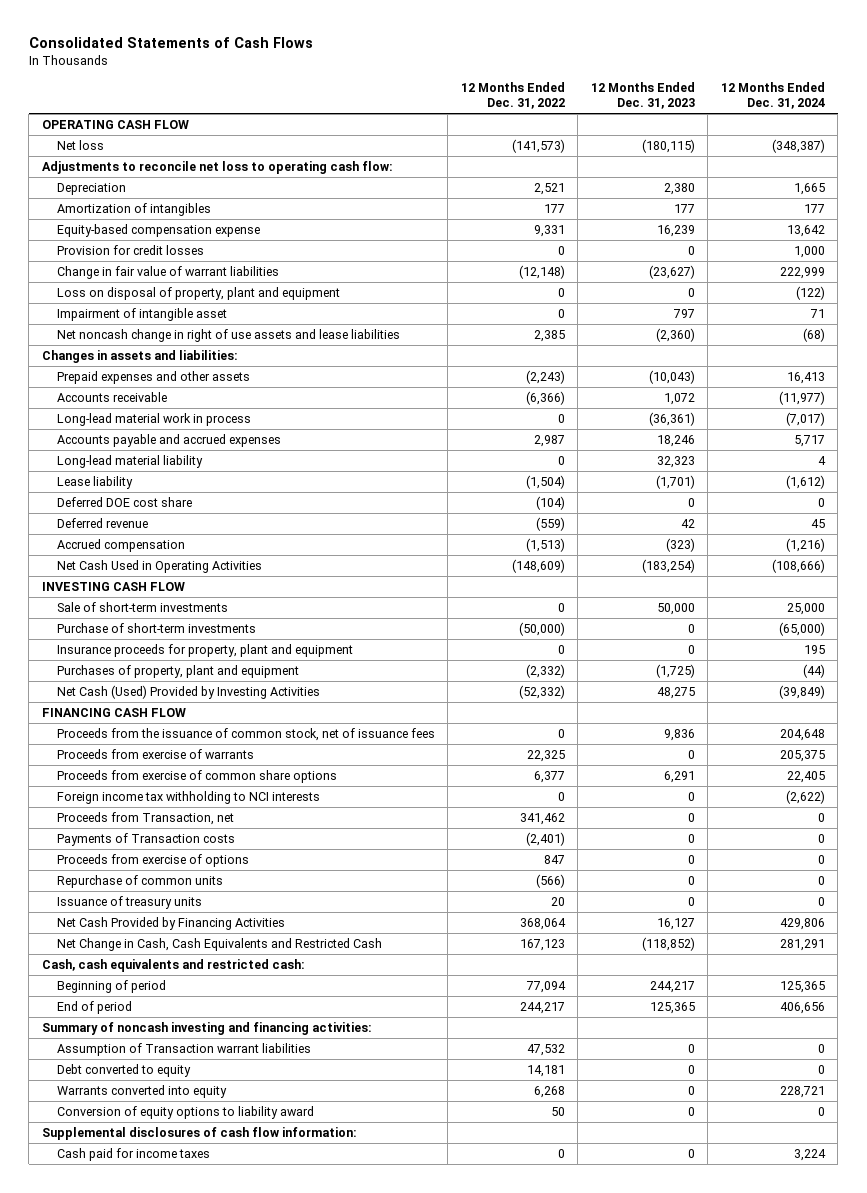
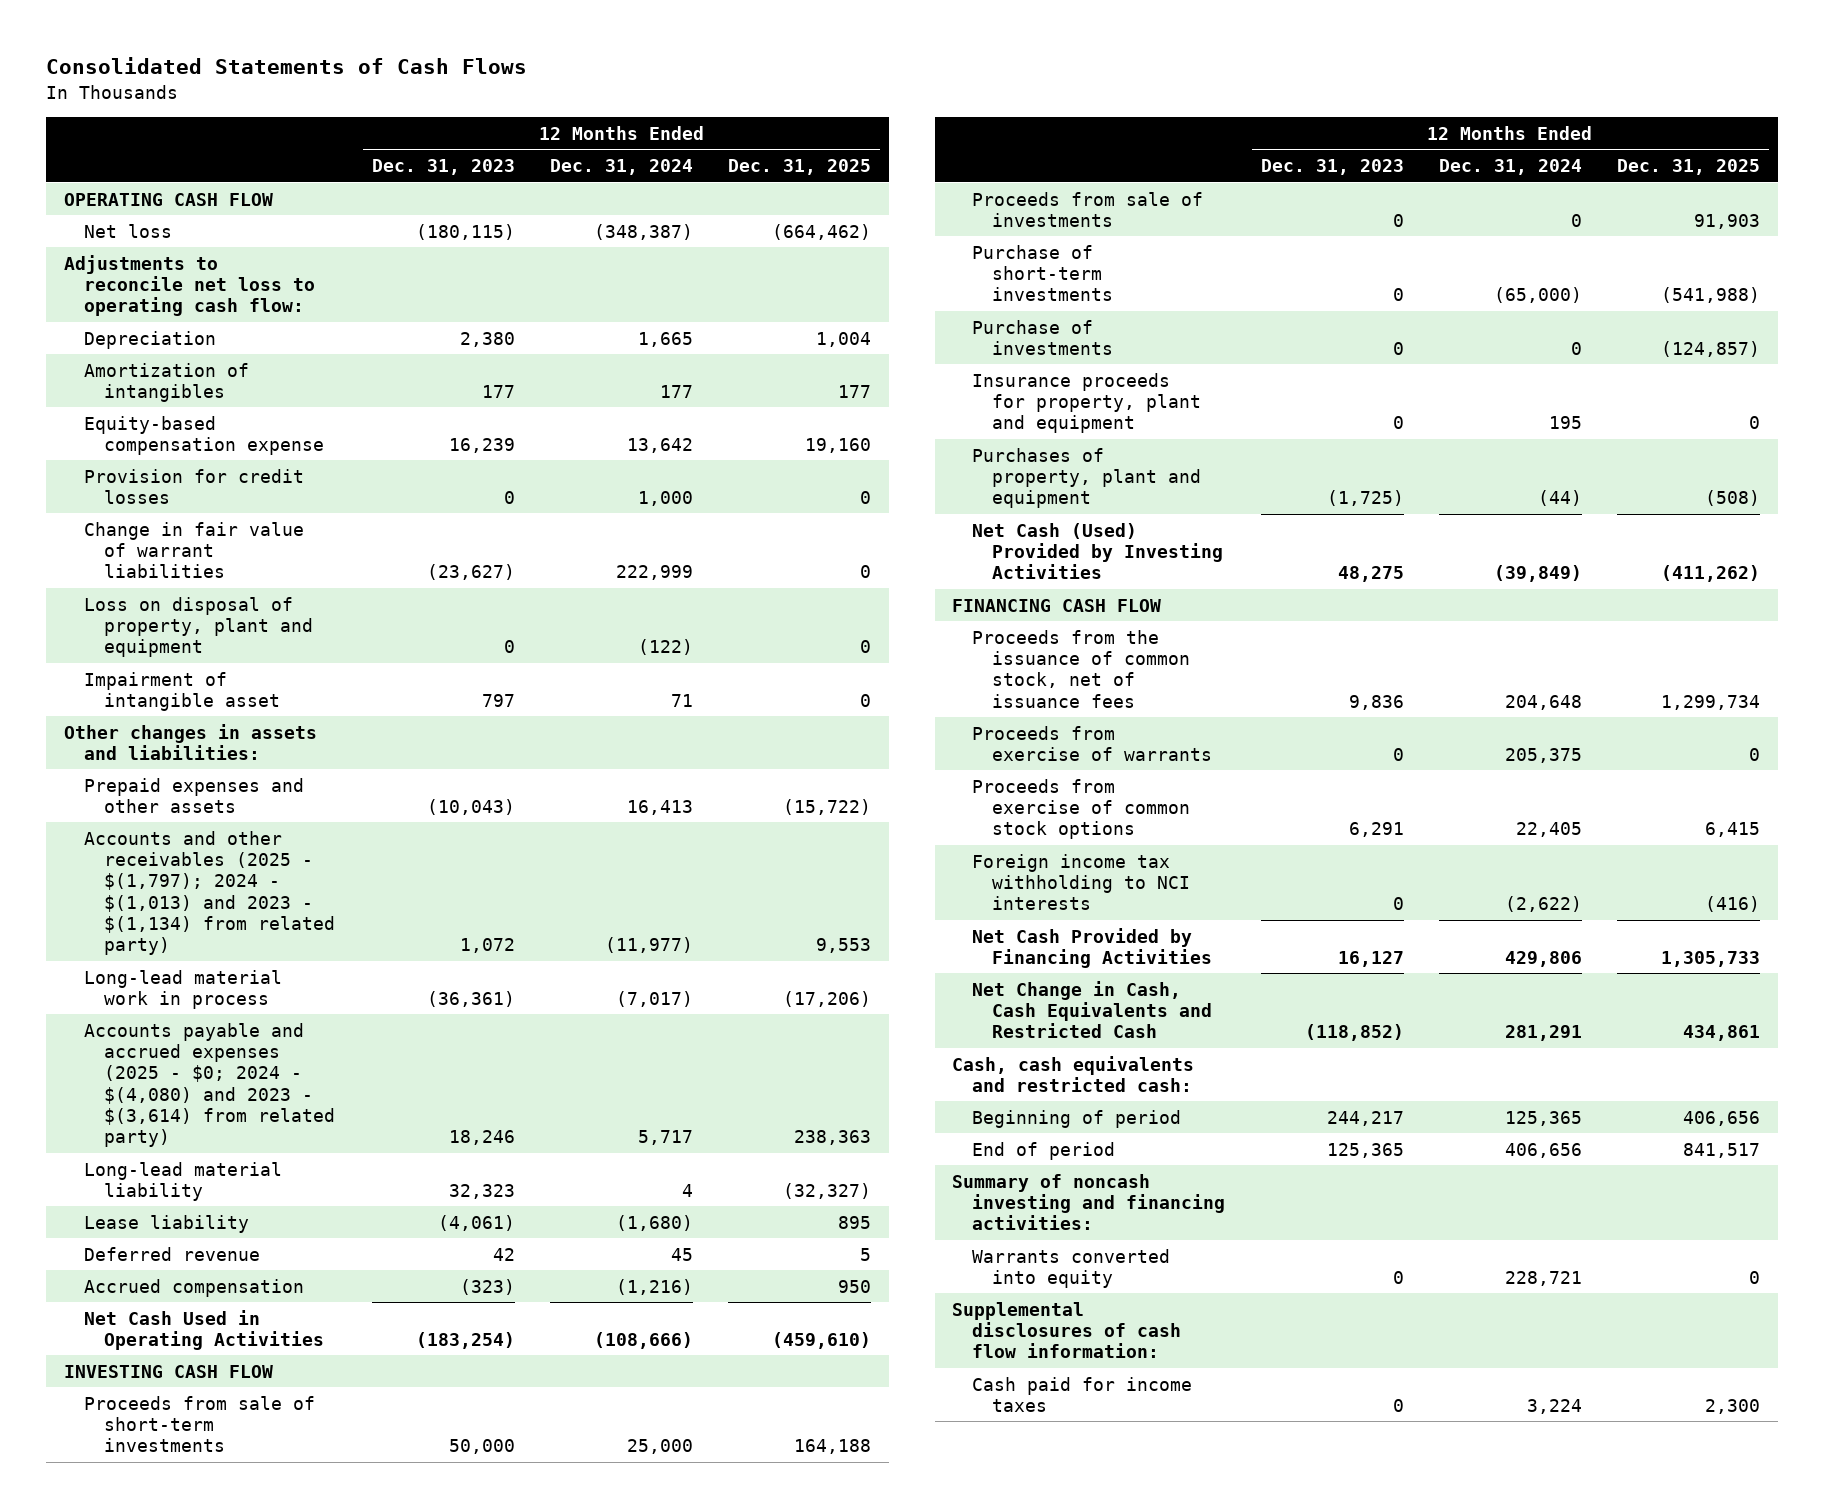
- | 12 Months Ended Dec. 31, 2022 | 12 Months Ended Dec. 31, 2023 | 12 Months Ended Dec. 31, 2024
+ | 12 Months Ended Dec. 31, 2023 | 12 Months Ended Dec. 31, 2024 | 12 Months Ended Dec. 31, 2025
- Net noncash change in right of use assets and lease liabilities | 2,385 | (2,360) | (68)
- Changes in assets and liabilities:
+ Other changes in assets and liabilities:
- Accounts receivable | (6,366) | 1,072 | (11,977)
+ Accounts and other receivables (2025 - $(1,797); 2024 - $(1,013) and 2023 - $(1,134) from related party) | 1,072 | (11,977) | 9,553
- Accounts payable and accrued expenses | 2,987 | 18,246 | 5,717
+ Accounts payable and accrued expenses (2025 - $0; 2024 - $(4,080) and 2023 - $(3,614) from related party) | 18,246 | 5,717 | 238,363
- Lease liability | (1,504) | (1,701) | (1,612)
- Deferred DOE cost share | (104) | 0 | 0
+ Lease liability | (4,061) | (1,680) | 895
- Sale of short-term investments | 0 | 50,000 | 25,000
+ Proceeds from sale of short-term investments | 50,000 | 25,000 | 164,188
+ Proceeds from sale of investments | 0 | 0 | 91,903
+ Purchase of investments | 0 | 0 | (124,857)
- Proceeds from exercise of common share options | 6,377 | 6,291 | 22,405
+ Proceeds from exercise of common stock options | 6,291 | 22,405 | 6,415
- Proceeds from Transaction, net | 341,462 | 0 | 0
- Payments of Transaction costs | (2,401) | 0 | 0
- Proceeds from exercise of options | 847 | 0 | 0
- Repurchase of common units | (566) | 0 | 0
- Issuance of treasury units | 20 | 0 | 0
- Assumption of Transaction warrant liabilities | 47,532 | 0 | 0
- Debt converted to equity | 14,181 | 0 | 0
- Conversion of equity options to liability award | 50 | 0 | 0

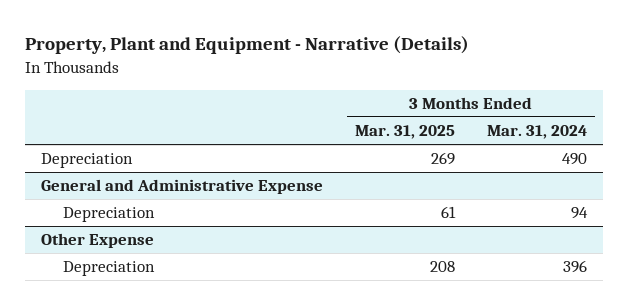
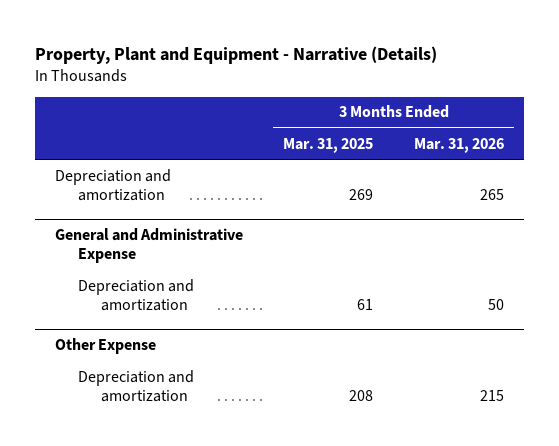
- | 3 Months Ended Mar. 31, 2025 | 3 Months Ended Mar. 31, 2024
+ | 3 Months Ended Mar. 31, 2025 | 3 Months Ended Mar. 31, 2026
- Depreciation | 269 | 490
+ Depreciation and amortization | 269 | 265
@ General and Administrative Expense
- Depreciation | 61 | 94
+ Depreciation and amortization | 61 | 50
@ Other Expense
- Depreciation | 208 | 396
+ Depreciation and amortization | 208 | 215

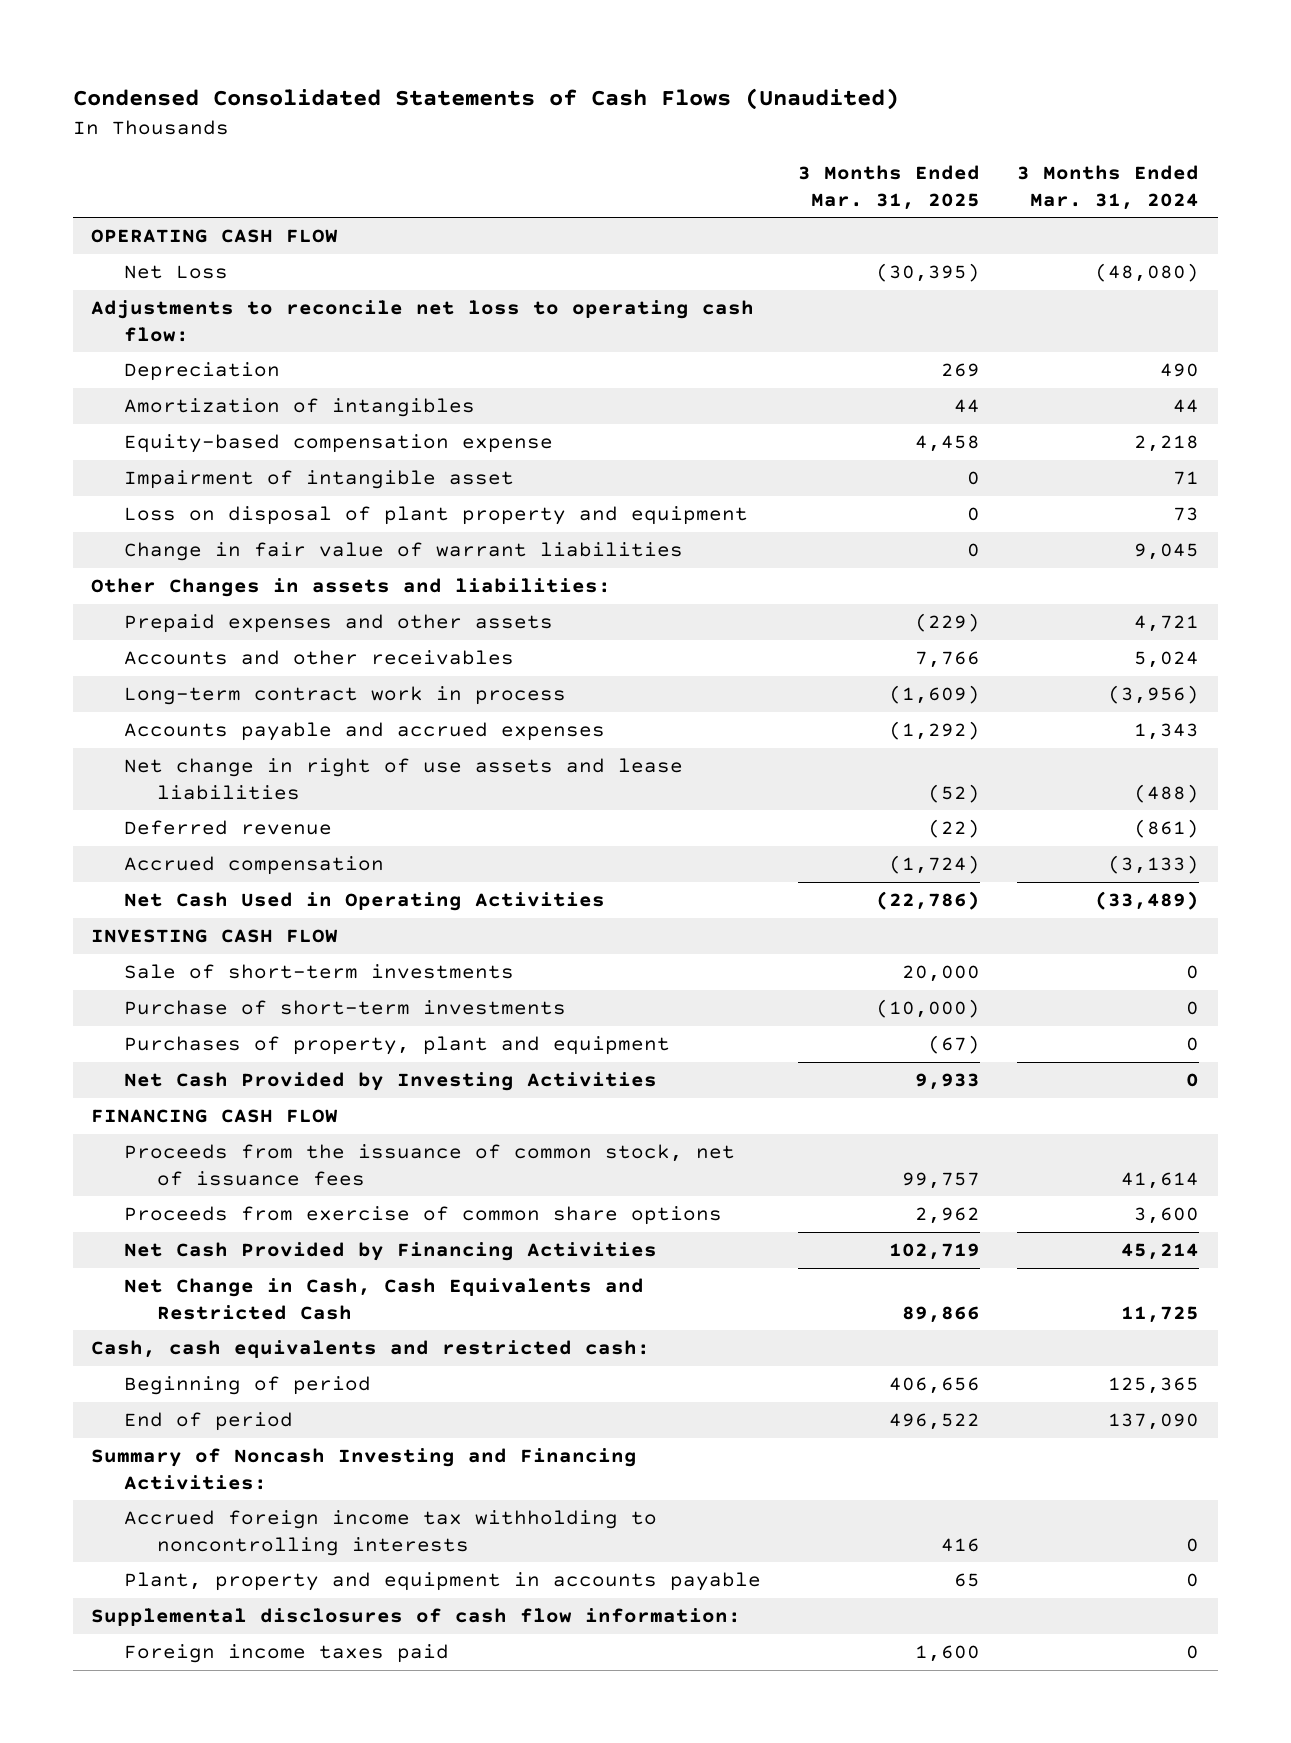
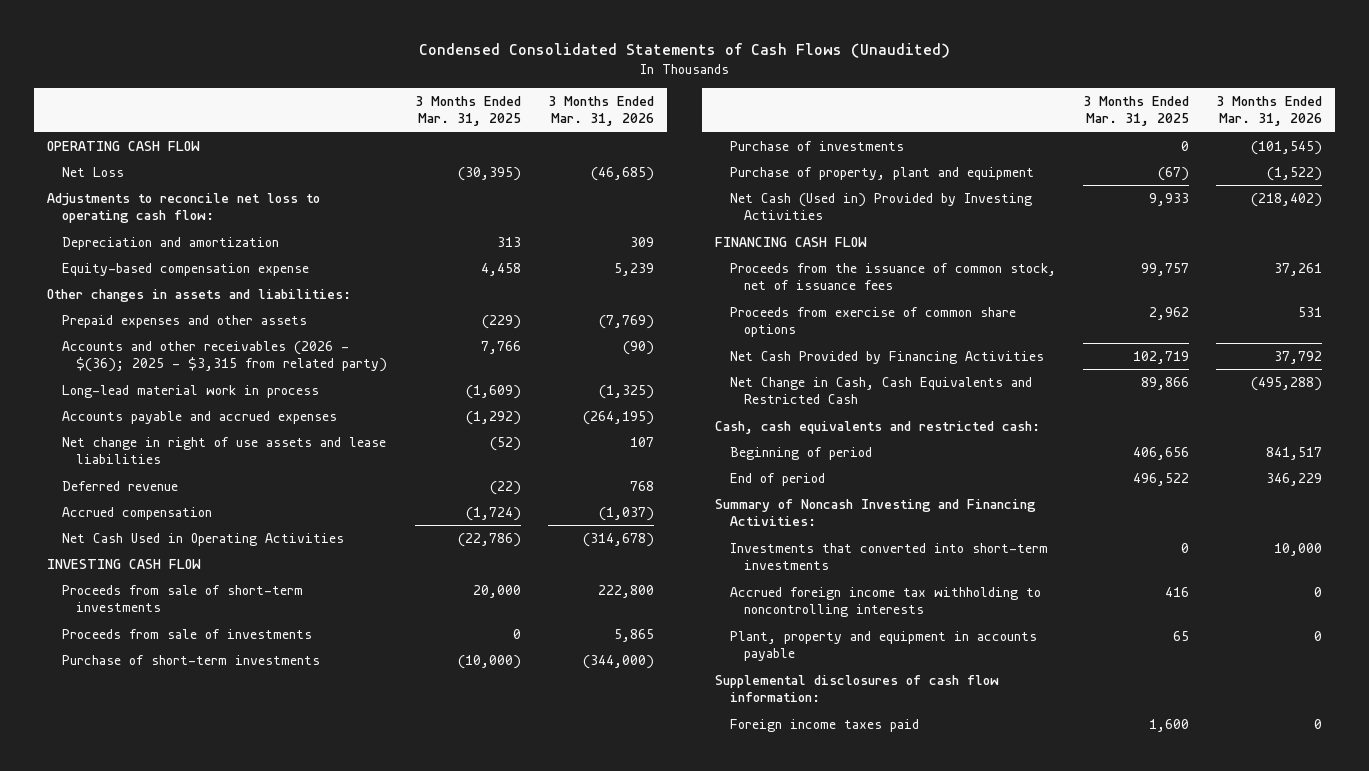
- | 3 Months Ended Mar. 31, 2025 | 3 Months Ended Mar. 31, 2024
+ | 3 Months Ended Mar. 31, 2025 | 3 Months Ended Mar. 31, 2026
- Depreciation | 269 | 490
- Amortization of intangibles | 44 | 44
+ Depreciation and amortization | 313 | 309
- Impairment of intangible asset | 0 | 71
- Loss on disposal of plant property and equipment | 0 | 73
- Change in fair value of warrant liabilities | 0 | 9,045
- Other Changes in assets and liabilities:
+ Other changes in assets and liabilities:
- Accounts and other receivables | 7,766 | 5,024
- Long-term contract work in process | (1,609) | (3,956)
+ Accounts and other receivables (2026 - $(36); 2025 - $3,315 from related party) | 7,766 | (90)
+ Long-lead material work in process | (1,609) | (1,325)
- Sale of short-term investments | 20,000 | 0
+ Proceeds from sale of short-term investments | 20,000 | 222,800
+ Proceeds from sale of investments | 0 | 5,865
- Purchases of property, plant and equipment | (67) | 0
- Net Cash Provided by Investing Activities | 9,933 | 0
+ Purchase of investments | 0 | (101,545)
+ Purchase of property, plant and equipment | (67) | (1,522)
+ Net Cash (Used in) Provided by Investing Activities | 9,933 | (218,402)
+ Investments that converted into short-term investments | 0 | 10,000

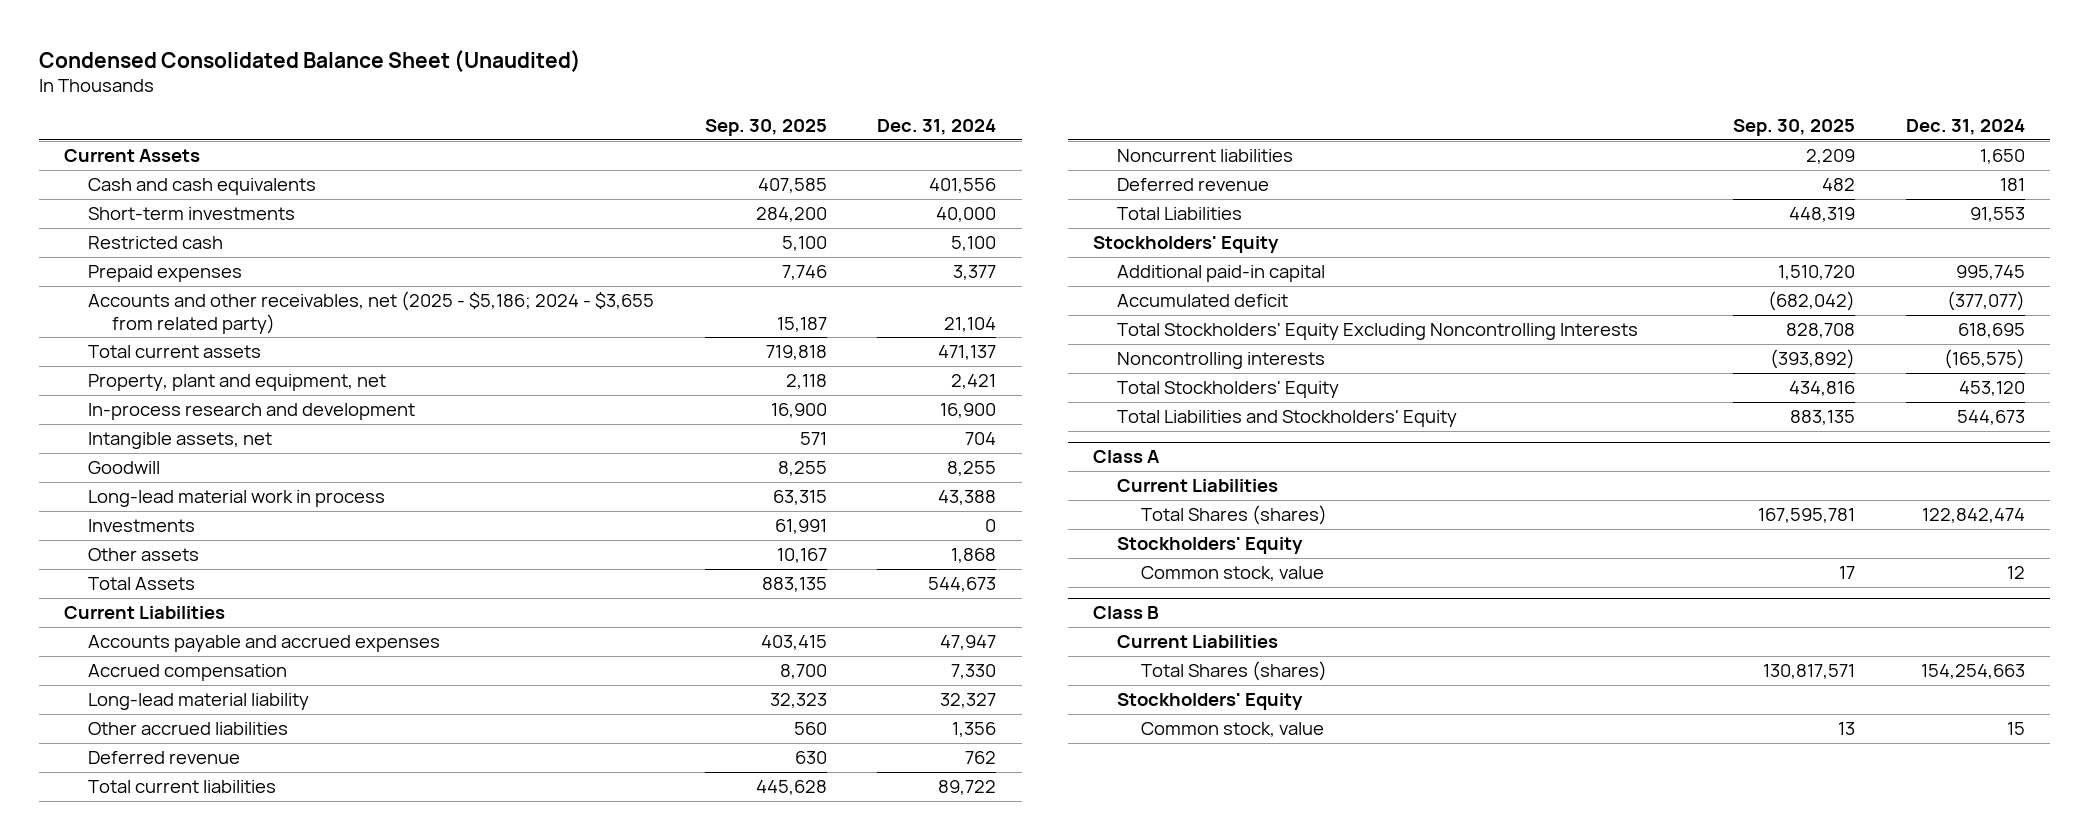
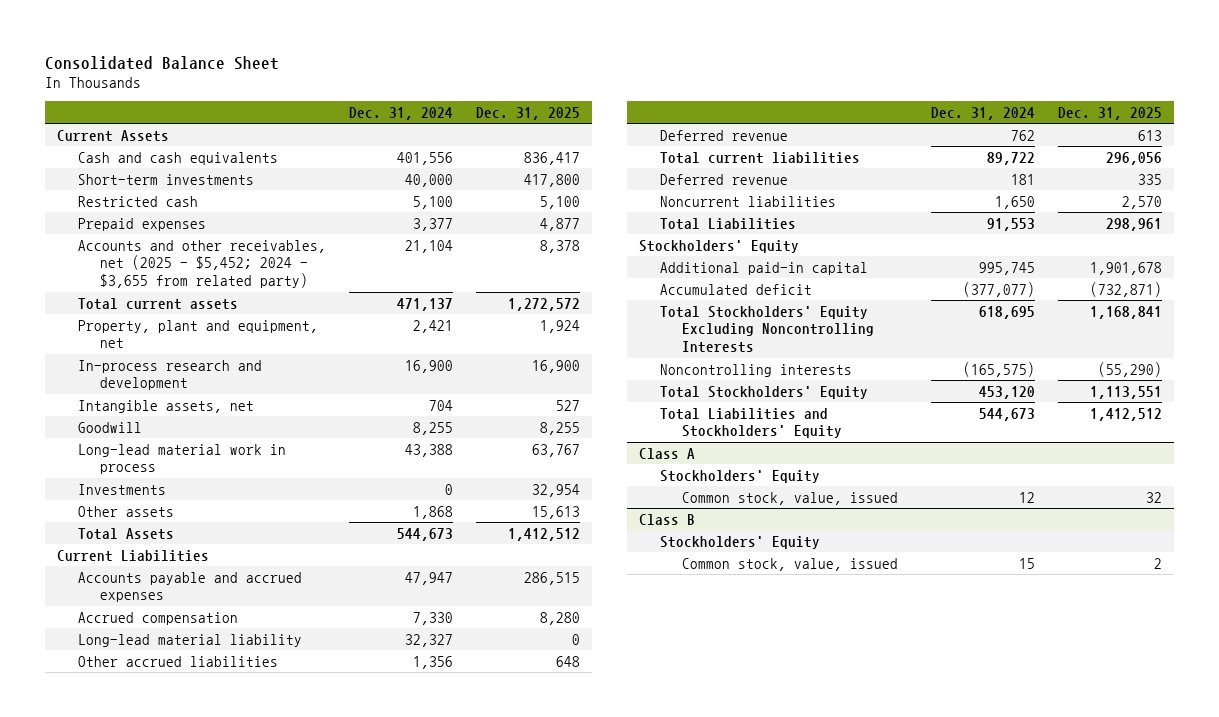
- Condensed Consolidated Balance Sheet (Unaudited)
+ Consolidated Balance Sheet
- | Sep. 30, 2025 | Dec. 31, 2024
+ | Dec. 31, 2024 | Dec. 31, 2025
- Accounts and other receivables, net (2025 - $5,186; 2024 - $3,655 from related party) | 15,187 | 21,104
+ Accounts and other receivables, net (2025 - $5,452; 2024 - $3,655 from related party) | 21,104 | 8,378
moved down: Noncurrent liabilities | 1,650 | 2,570
@ Class A
- Current Liabilities
- Total Shares (shares) | 167,595,781 | 122,842,474
- Common stock, value | 17 | 12
+ Common stock, value, issued | 12 | 32
@ Class B
- Current Liabilities
- Total Shares (shares) | 130,817,571 | 154,254,663
- Common stock, value | 13 | 15
+ Common stock, value, issued | 15 | 2

